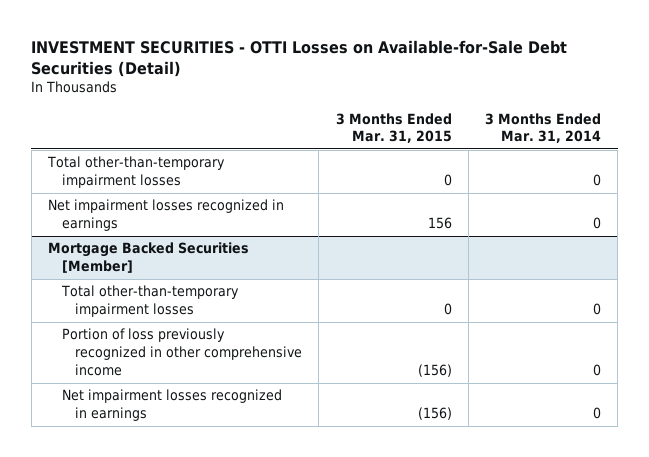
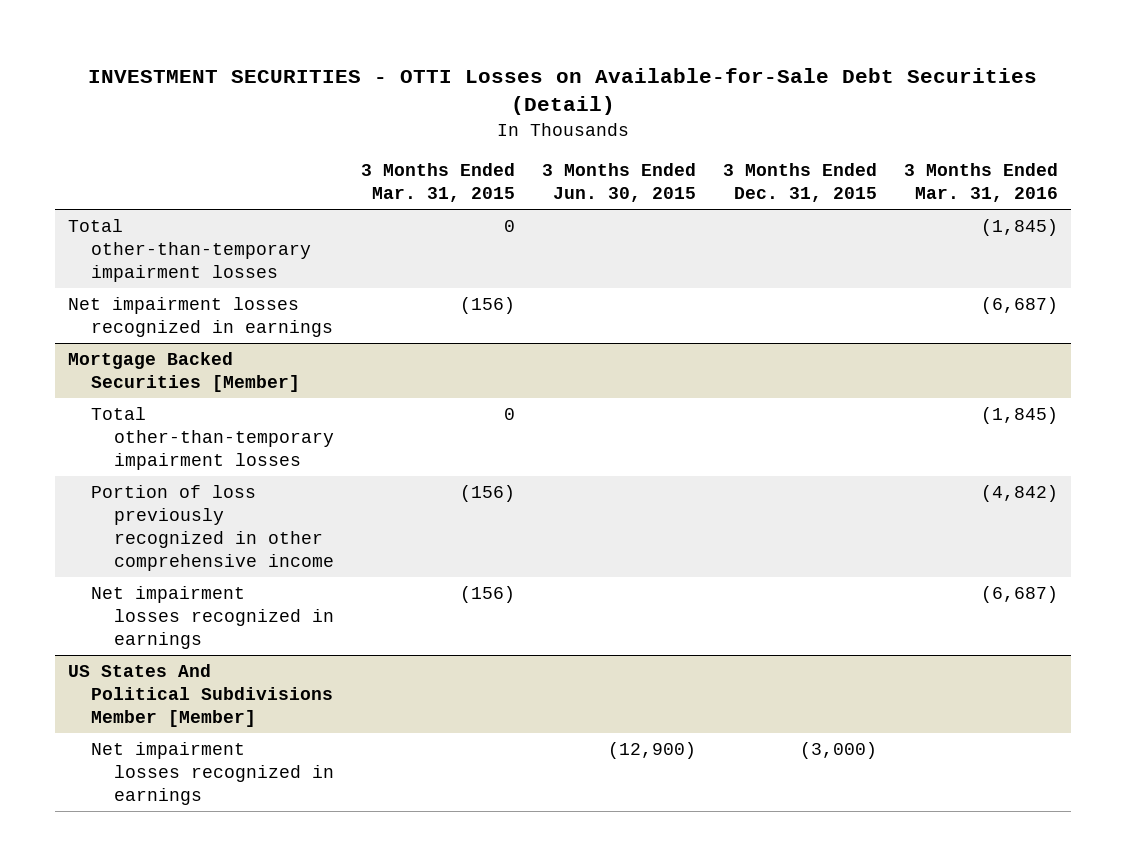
- | 3 Months Ended Mar. 31, 2015 | 3 Months Ended Mar. 31, 2014
+ | 3 Months Ended Mar. 31, 2015 | 3 Months Ended Jun. 30, 2015 | 3 Months Ended Dec. 31, 2015 | 3 Months Ended Mar. 31, 2016
- Net impairment losses recognized in earnings | 156 | 0
+ Net impairment losses recognized in earnings | (156) | | | (6,687)
+ US States And Political Subdivisions Member [Member]
+ Net impairment losses recognized in earnings | | (12,900) | (3,000) |

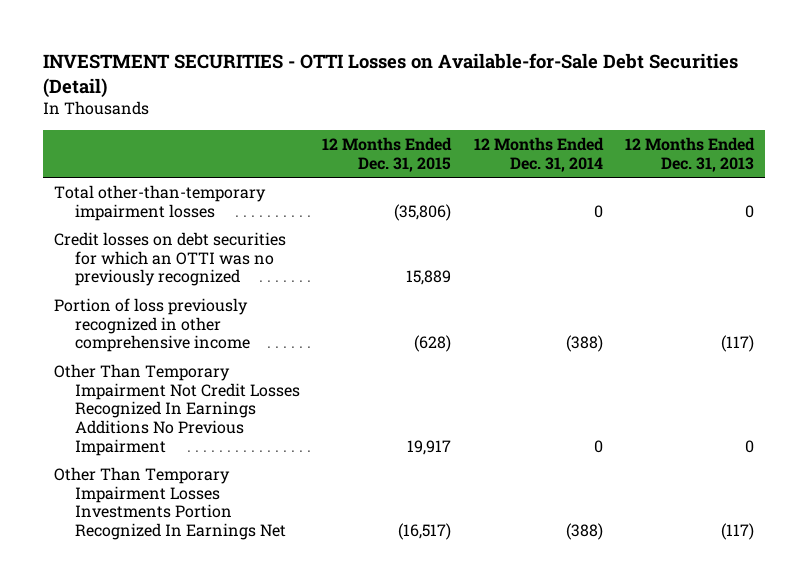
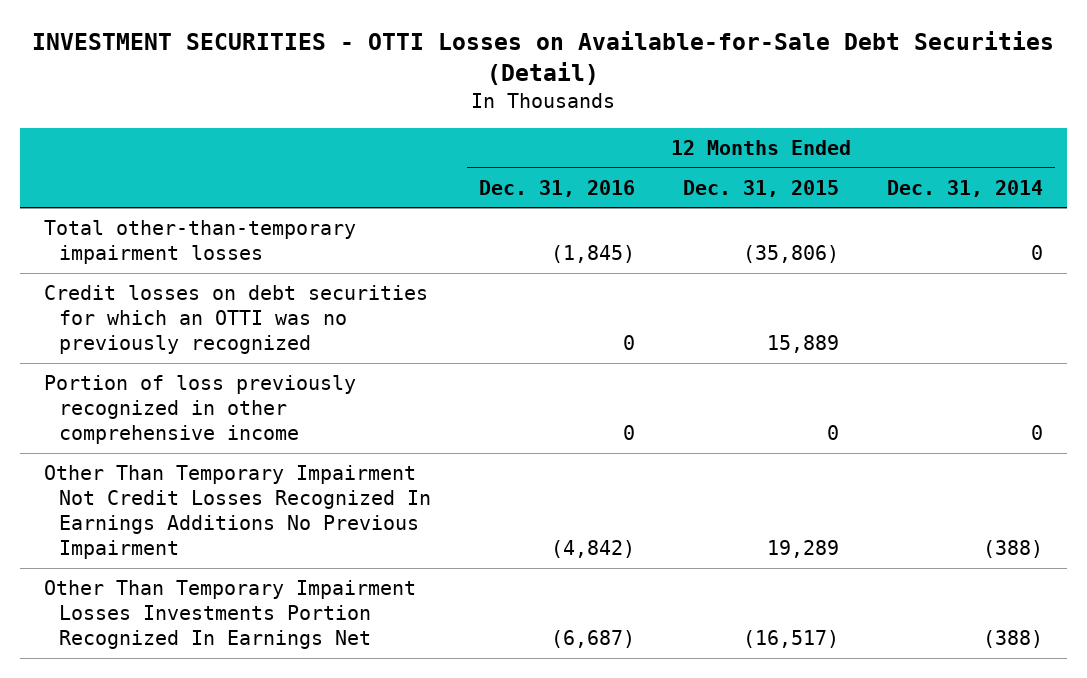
- | 12 Months Ended Dec. 31, 2015 | 12 Months Ended Dec. 31, 2014 | 12 Months Ended Dec. 31, 2013
+ | 12 Months Ended Dec. 31, 2016 | 12 Months Ended Dec. 31, 2015 | 12 Months Ended Dec. 31, 2014
- Portion of loss previously recognized in other comprehensive income | (628) | (388) | (117)
- Other Than Temporary Impairment Not Credit Losses Recognized In Earnings Additions No Previous Impairment | 19,917 | 0 | 0
+ Portion of loss previously recognized in other comprehensive income | 0 | 0 | 0
+ Other Than Temporary Impairment Not Credit Losses Recognized In Earnings Additions No Previous Impairment | (4,842) | 19,289 | (388)

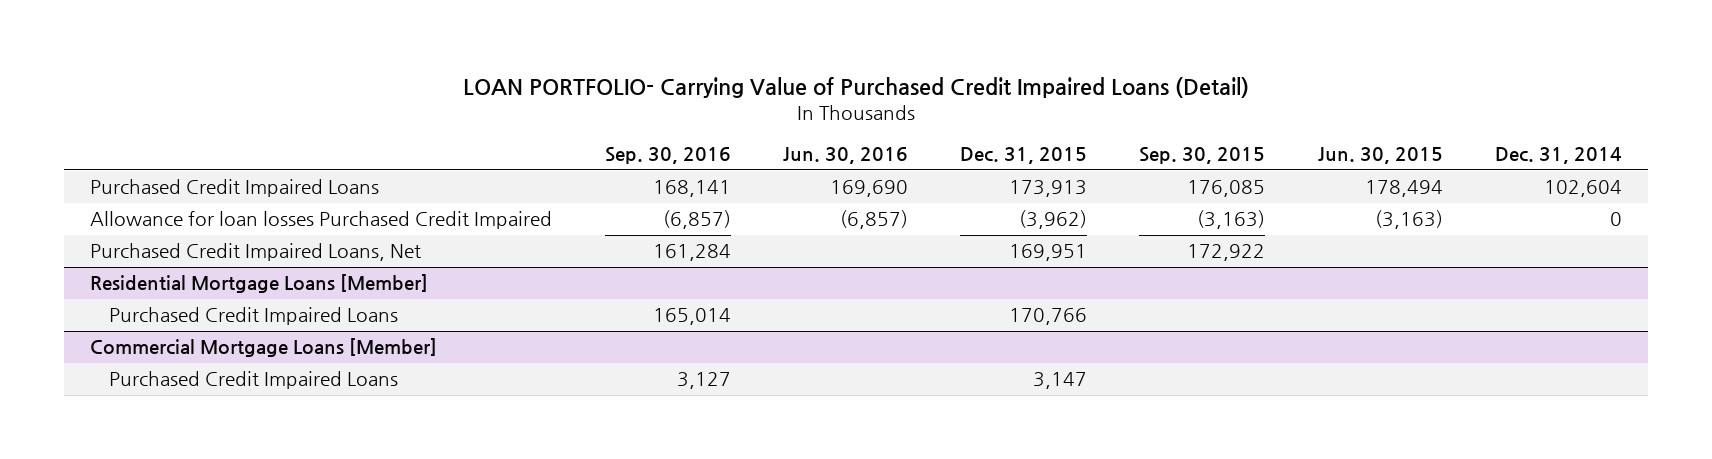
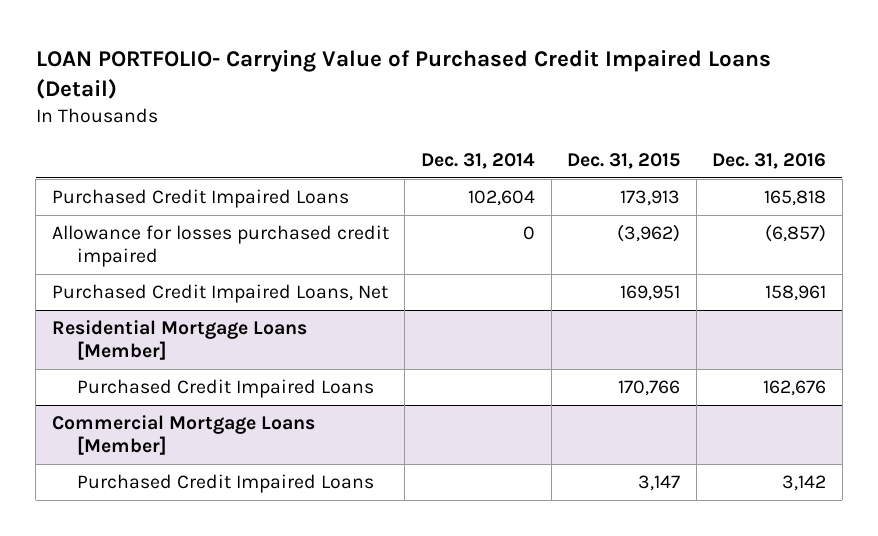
- | Sep. 30, 2016 | Jun. 30, 2016 | Dec. 31, 2015 | Sep. 30, 2015 | Jun. 30, 2015 | Dec. 31, 2014
+ | Dec. 31, 2014 | Dec. 31, 2015 | Dec. 31, 2016
- Allowance for loan losses Purchased Credit Impaired | (6,857) | (6,857) | (3,962) | (3,163) | (3,163) | 0
+ Allowance for losses purchased credit impaired | 0 | (3,962) | (6,857)

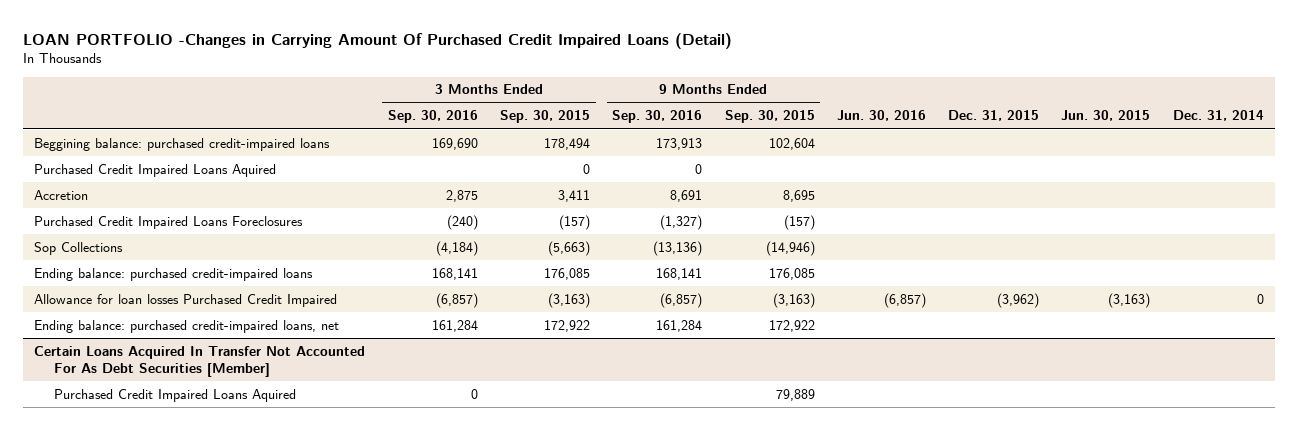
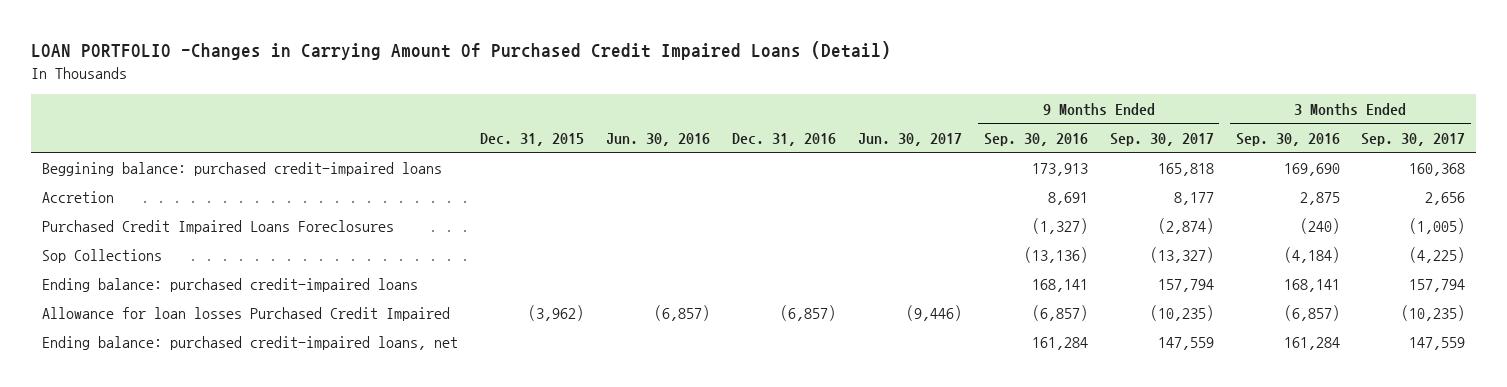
- | 3 Months Ended Sep. 30, 2016 | 3 Months Ended Sep. 30, 2015 | 9 Months Ended Sep. 30, 2016 | 9 Months Ended Sep. 30, 2015 | Jun. 30, 2016 | Dec. 31, 2015 | Jun. 30, 2015 | Dec. 31, 2014
+ | Dec. 31, 2015 | Jun. 30, 2016 | Dec. 31, 2016 | Jun. 30, 2017 | 9 Months Ended Sep. 30, 2016 | 9 Months Ended Sep. 30, 2017 | 3 Months Ended Sep. 30, 2016 | 3 Months Ended Sep. 30, 2017
- Purchased Credit Impaired Loans Aquired | | 0 | 0 | | | | |
- Certain Loans Acquired In Transfer Not Accounted For As Debt Securities [Member]
- Purchased Credit Impaired Loans Aquired | 0 | | | 79,889 | | | |

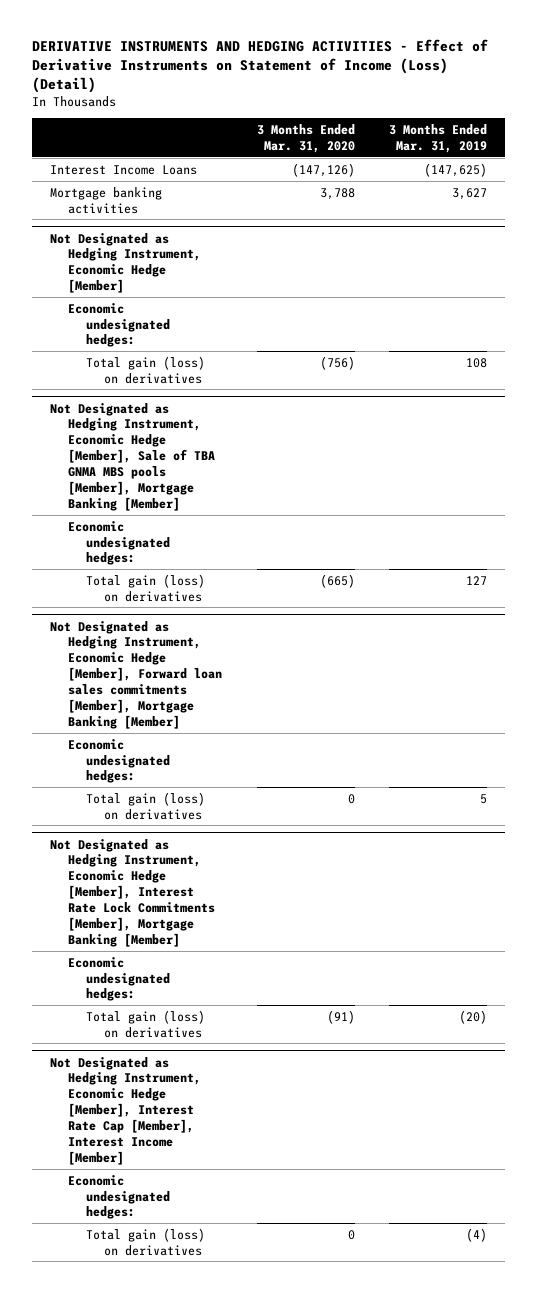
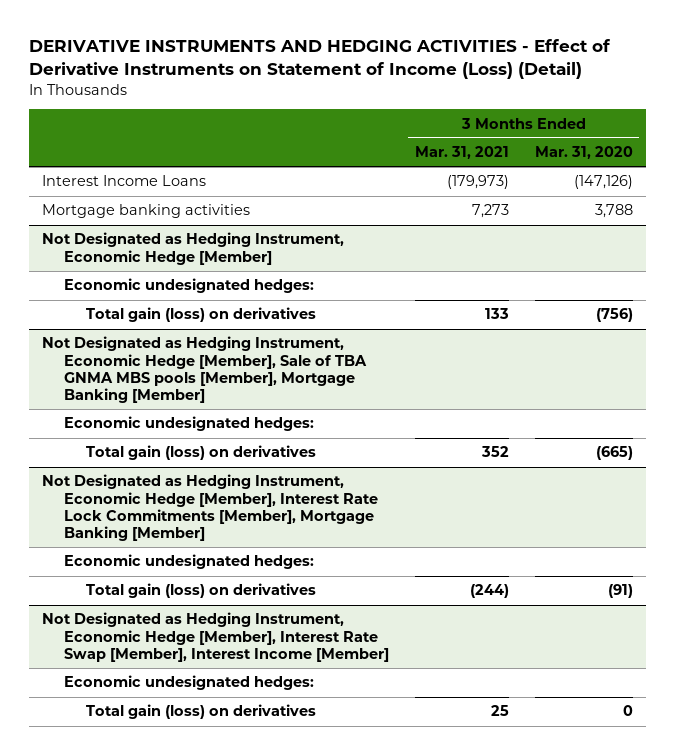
- | 3 Months Ended Mar. 31, 2020 | 3 Months Ended Mar. 31, 2019
+ | 3 Months Ended Mar. 31, 2021 | 3 Months Ended Mar. 31, 2020
- Not Designated as Hedging Instrument, Economic Hedge [Member], Forward loan sales commitments [Member], Mortgage Banking [Member]
- Economic undesignated hedges:
- Total gain (loss) on derivatives | 0 | 5
- Not Designated as Hedging Instrument, Economic Hedge [Member], Interest Rate Cap [Member], Interest Income [Member]
+ Not Designated as Hedging Instrument, Economic Hedge [Member], Interest Rate Swap [Member], Interest Income [Member]

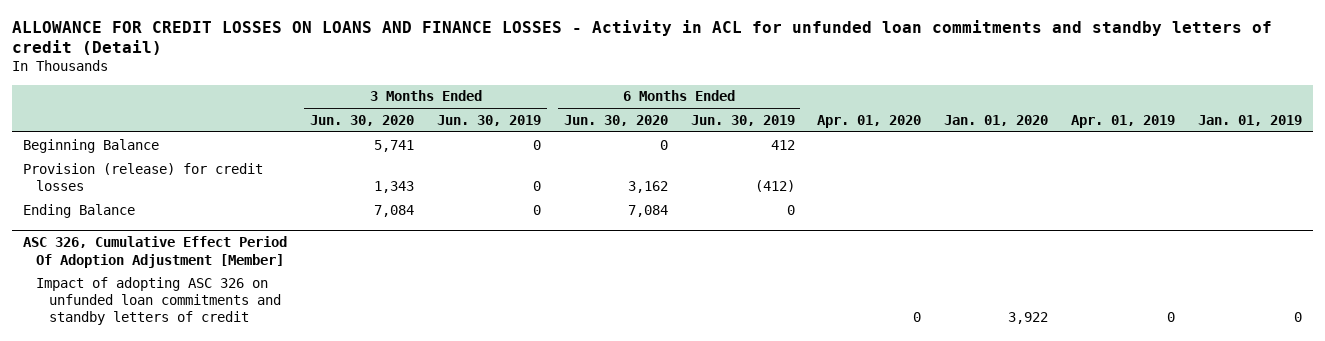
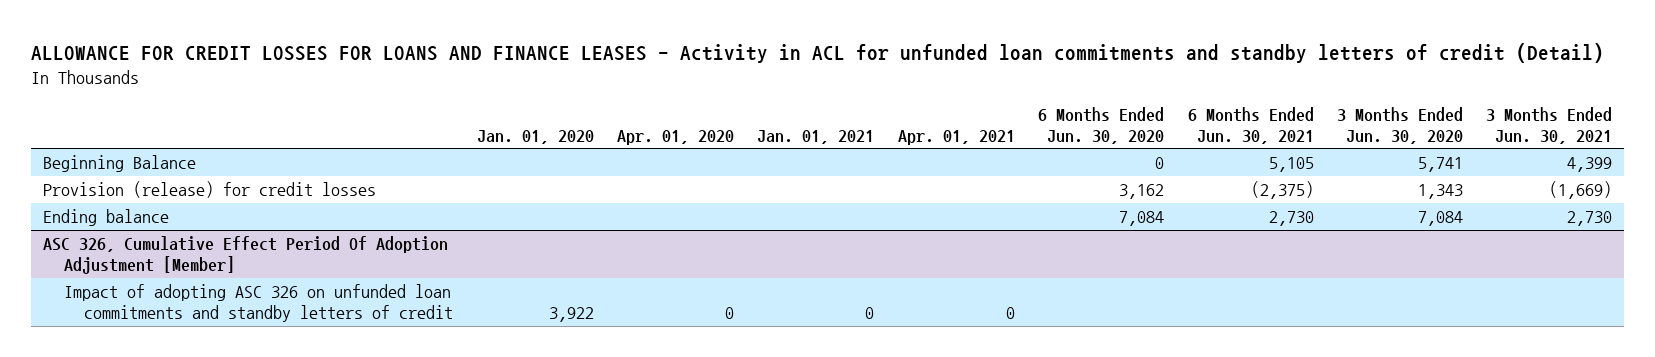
- ALLOWANCE FOR CREDIT LOSSES ON LOANS AND FINANCE LOSSES - Activity in ACL for unfunded loan commitments and standby letters of credit (Detail)
+ ALLOWANCE FOR CREDIT LOSSES FOR LOANS AND FINANCE LEASES - Activity in ACL for unfunded loan commitments and standby letters of credit (Detail)
- | 3 Months Ended Jun. 30, 2020 | 3 Months Ended Jun. 30, 2019 | 6 Months Ended Jun. 30, 2020 | 6 Months Ended Jun. 30, 2019 | Apr. 01, 2020 | Jan. 01, 2020 | Apr. 01, 2019 | Jan. 01, 2019
+ | Jan. 01, 2020 | Apr. 01, 2020 | Jan. 01, 2021 | Apr. 01, 2021 | 6 Months Ended Jun. 30, 2020 | 6 Months Ended Jun. 30, 2021 | 3 Months Ended Jun. 30, 2020 | 3 Months Ended Jun. 30, 2021
- Ending Balance | 7,084 | 0 | 7,084 | 0 | | | |
+ Ending balance | | | | | 7,084 | 2,730 | 7,084 | 2,730

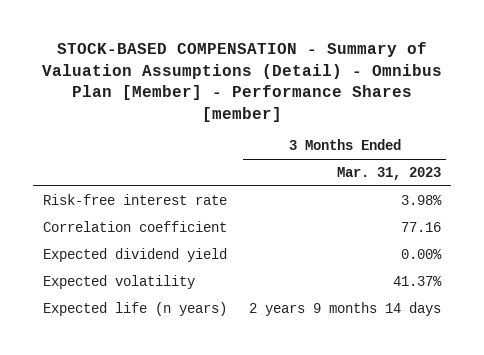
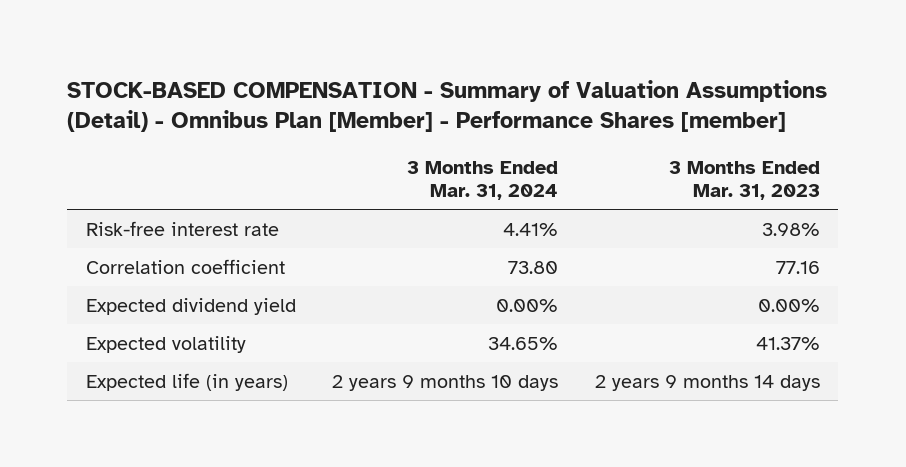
- | 3 Months Ended Mar. 31, 2023
+ | 3 Months Ended Mar. 31, 2024 | 3 Months Ended Mar. 31, 2023
- Expected life (n years) | 2 years 9 months 14 days
+ Expected life (in years) | 2 years 9 months 10 days | 2 years 9 months 14 days

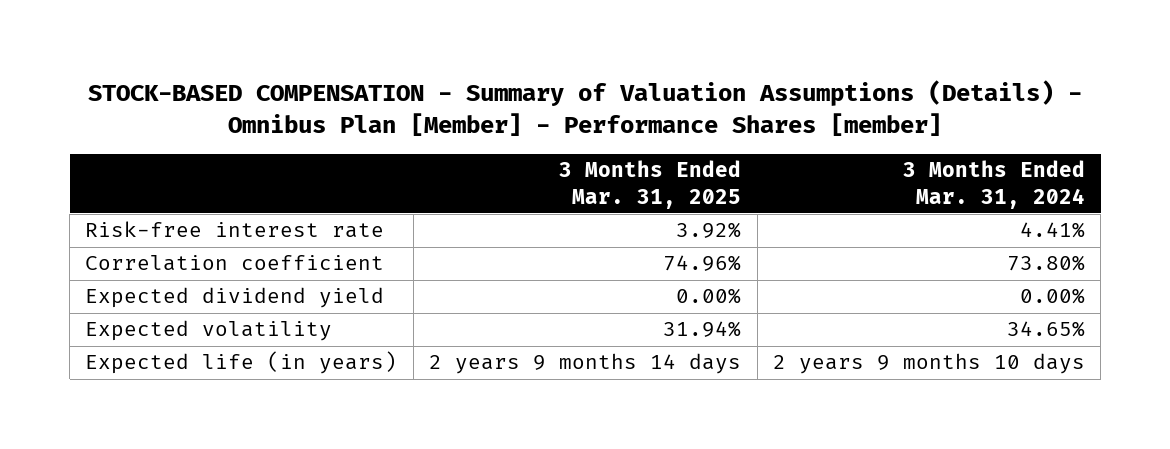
- STOCK-BASED COMPENSATION - Summary of Valuation Assumptions (Detail) - Omnibus Plan [Member] - Performance Shares [member]
+ STOCK-BASED COMPENSATION - Summary of Valuation Assumptions (Details) - Omnibus Plan [Member] - Performance Shares [member]
- | 3 Months Ended Mar. 31, 2024 | 3 Months Ended Mar. 31, 2023
+ | 3 Months Ended Mar. 31, 2025 | 3 Months Ended Mar. 31, 2024
- Correlation coefficient | 73.80 | 77.16
+ Correlation coefficient | 74.96% | 73.80%

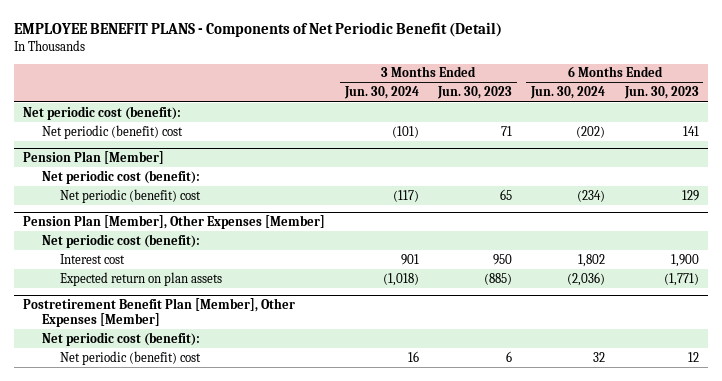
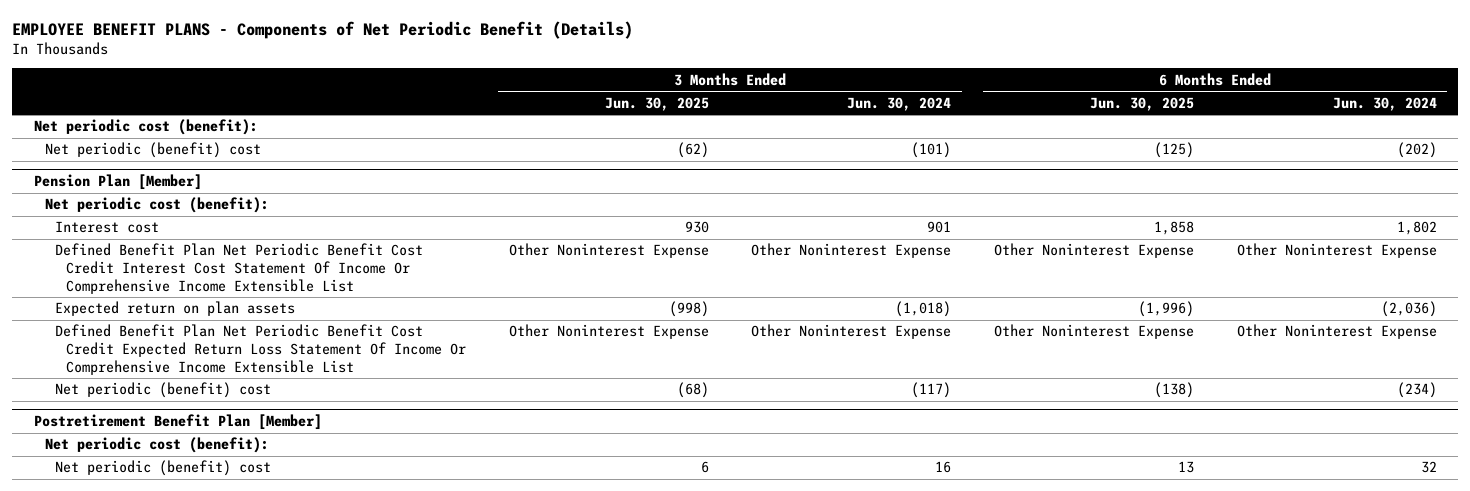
- EMPLOYEE BENEFIT PLANS - Components of Net Periodic Benefit (Detail)
+ EMPLOYEE BENEFIT PLANS - Components of Net Periodic Benefit (Details)
- | 3 Months Ended Jun. 30, 2024 | 3 Months Ended Jun. 30, 2023 | 6 Months Ended Jun. 30, 2024 | 6 Months Ended Jun. 30, 2023
+ | 3 Months Ended Jun. 30, 2025 | 3 Months Ended Jun. 30, 2024 | 6 Months Ended Jun. 30, 2025 | 6 Months Ended Jun. 30, 2024
- Pension Plan [Member], Other Expenses [Member]
- Net periodic cost (benefit):
@ Pension Plan [Member]
+ Defined Benefit Plan Net Periodic Benefit Cost Credit Interest Cost Statement Of Income Or Comprehensive Income Extensible List | Other Noninterest Expense | Other Noninterest Expense | Other Noninterest Expense | Other Noninterest Expense
- Postretirement Benefit Plan [Member], Other Expenses [Member]
@ Pension Plan [Member]
+ Defined Benefit Plan Net Periodic Benefit Cost Credit Expected Return Loss Statement Of Income Or Comprehensive Income Extensible List | Other Noninterest Expense | Other Noninterest Expense | Other Noninterest Expense | Other Noninterest Expense
moved down: Net periodic (benefit) cost | (68) | (117) | (138) | (234)
+ Postretirement Benefit Plan [Member]

